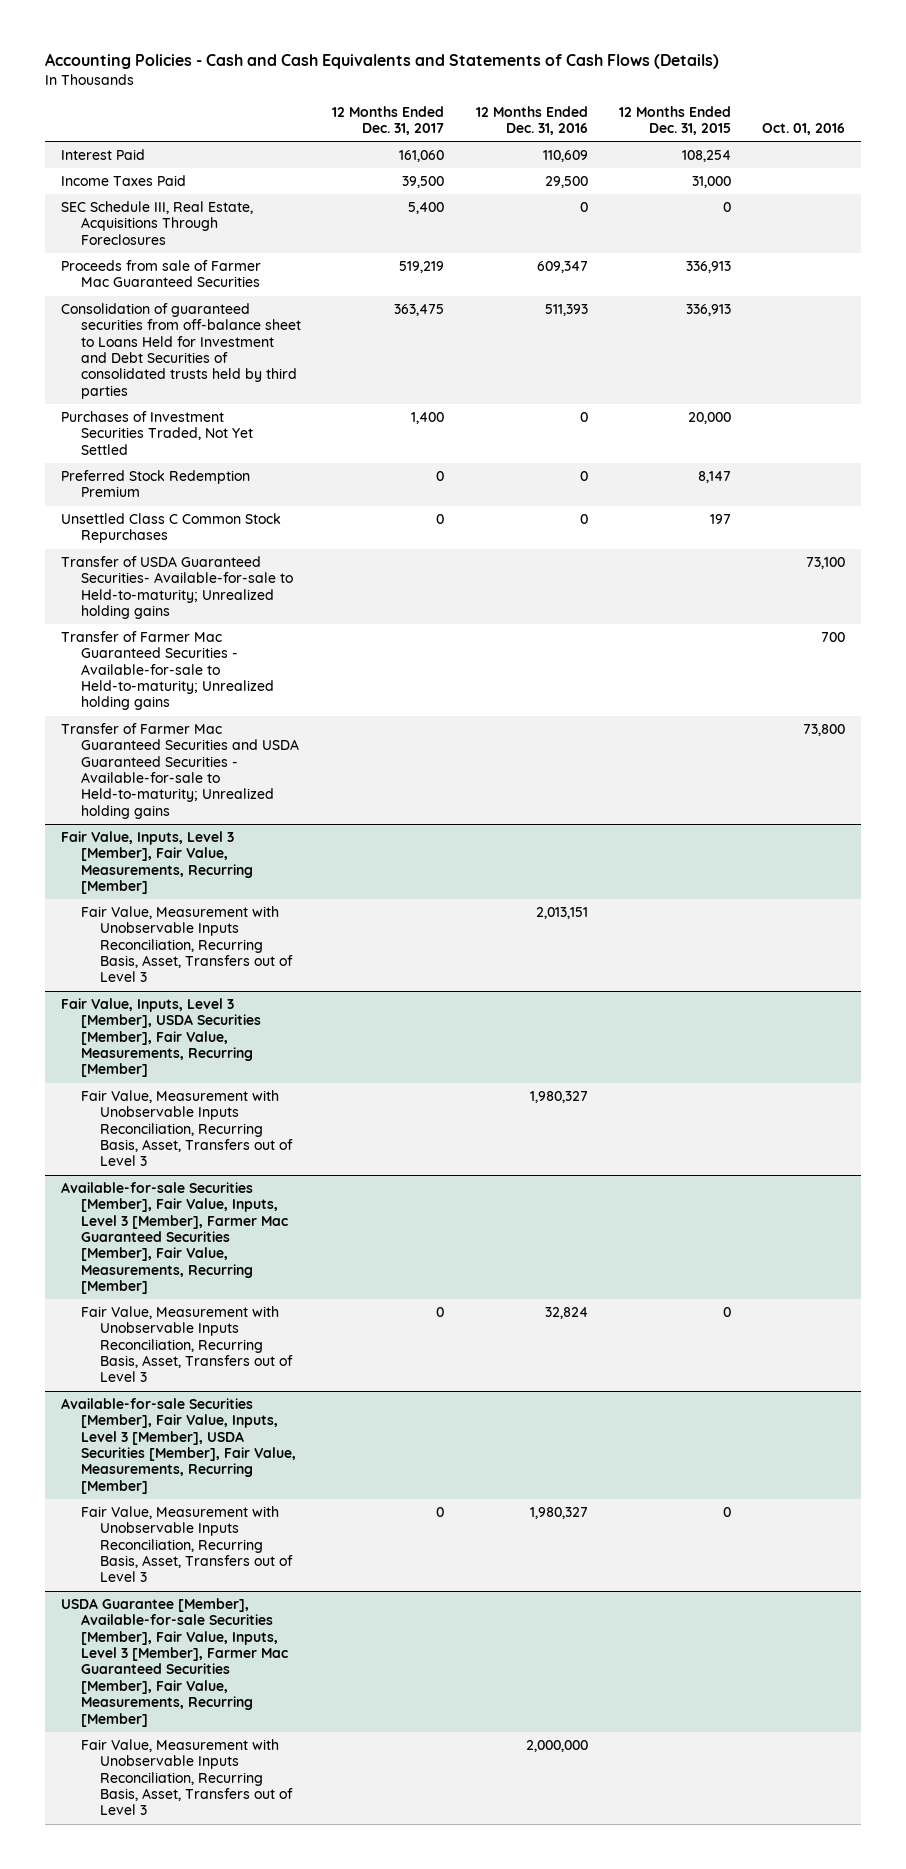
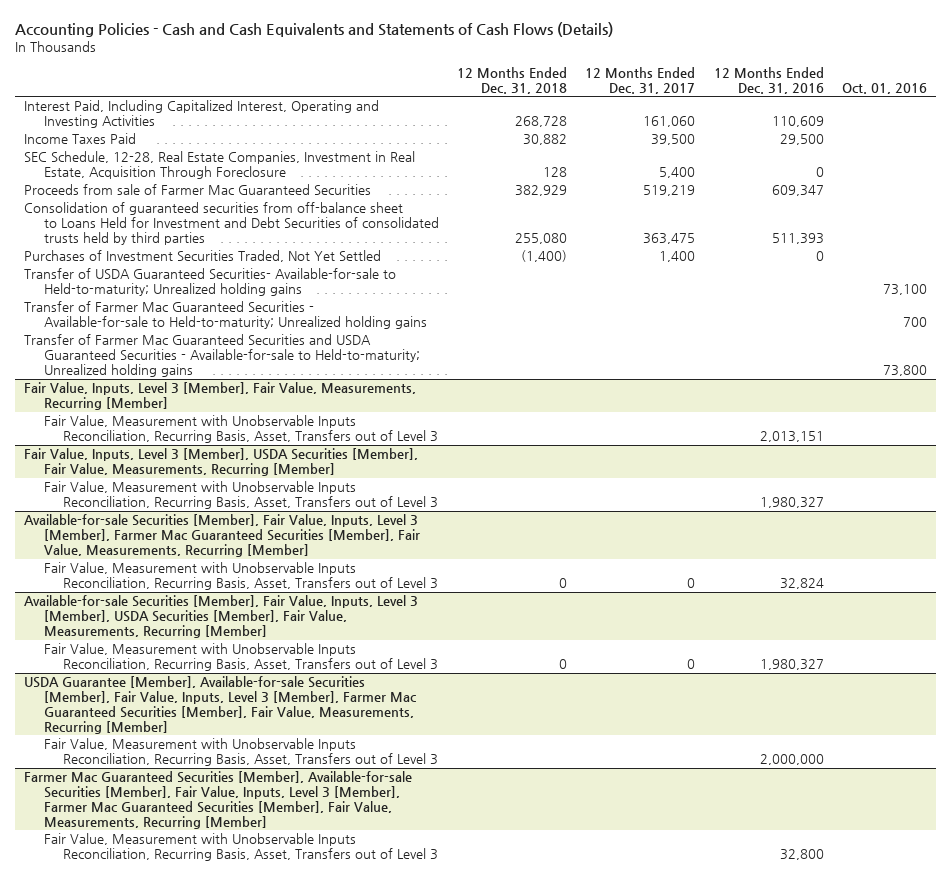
- | 12 Months Ended Dec. 31, 2017 | 12 Months Ended Dec. 31, 2016 | 12 Months Ended Dec. 31, 2015 | Oct. 01, 2016
+ | 12 Months Ended Dec. 31, 2018 | 12 Months Ended Dec. 31, 2017 | 12 Months Ended Dec. 31, 2016 | Oct. 01, 2016
- Interest Paid | 161,060 | 110,609 | 108,254 |
+ Interest Paid, Including Capitalized Interest, Operating and Investing Activities | 268,728 | 161,060 | 110,609 |
- SEC Schedule III, Real Estate, Acquisitions Through Foreclosures | 5,400 | 0 | 0 |
+ SEC Schedule, 12-28, Real Estate Companies, Investment in Real Estate, Acquisition Through Foreclosure | 128 | 5,400 | 0 |
- Preferred Stock Redemption Premium | 0 | 0 | 8,147 |
- Unsettled Class C Common Stock Repurchases | 0 | 0 | 197 |
+ Farmer Mac Guaranteed Securities [Member], Available-for-sale Securities [Member], Fair Value, Inputs, Level 3 [Member], Farmer Mac Guaranteed Securities [Member], Fair Value, Measurements, Recurring [Member]
+ Fair Value, Measurement with Unobservable Inputs Reconciliation, Recurring Basis, Asset, Transfers out of Level 3 | | | 32,800 |

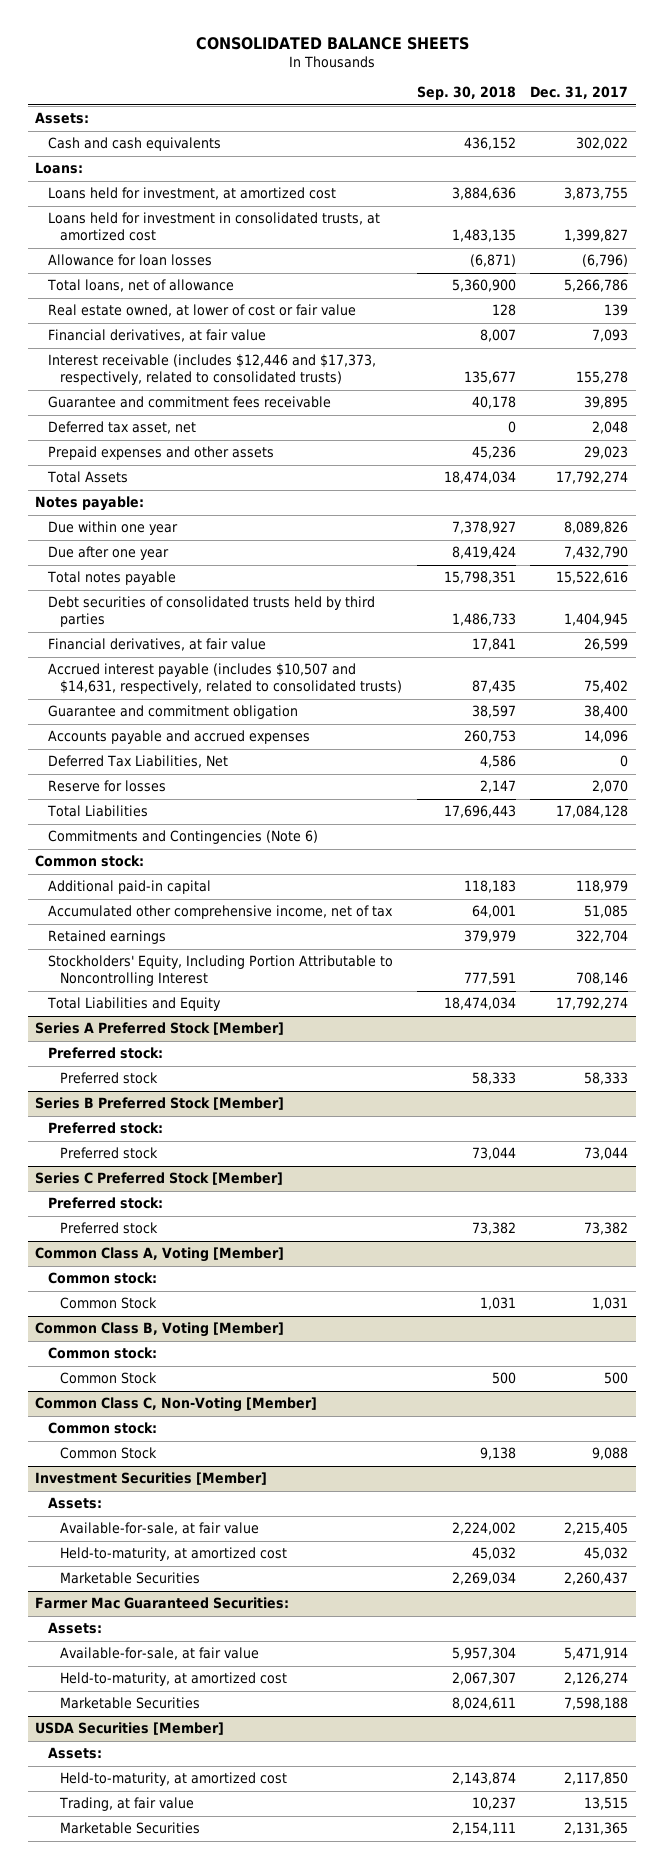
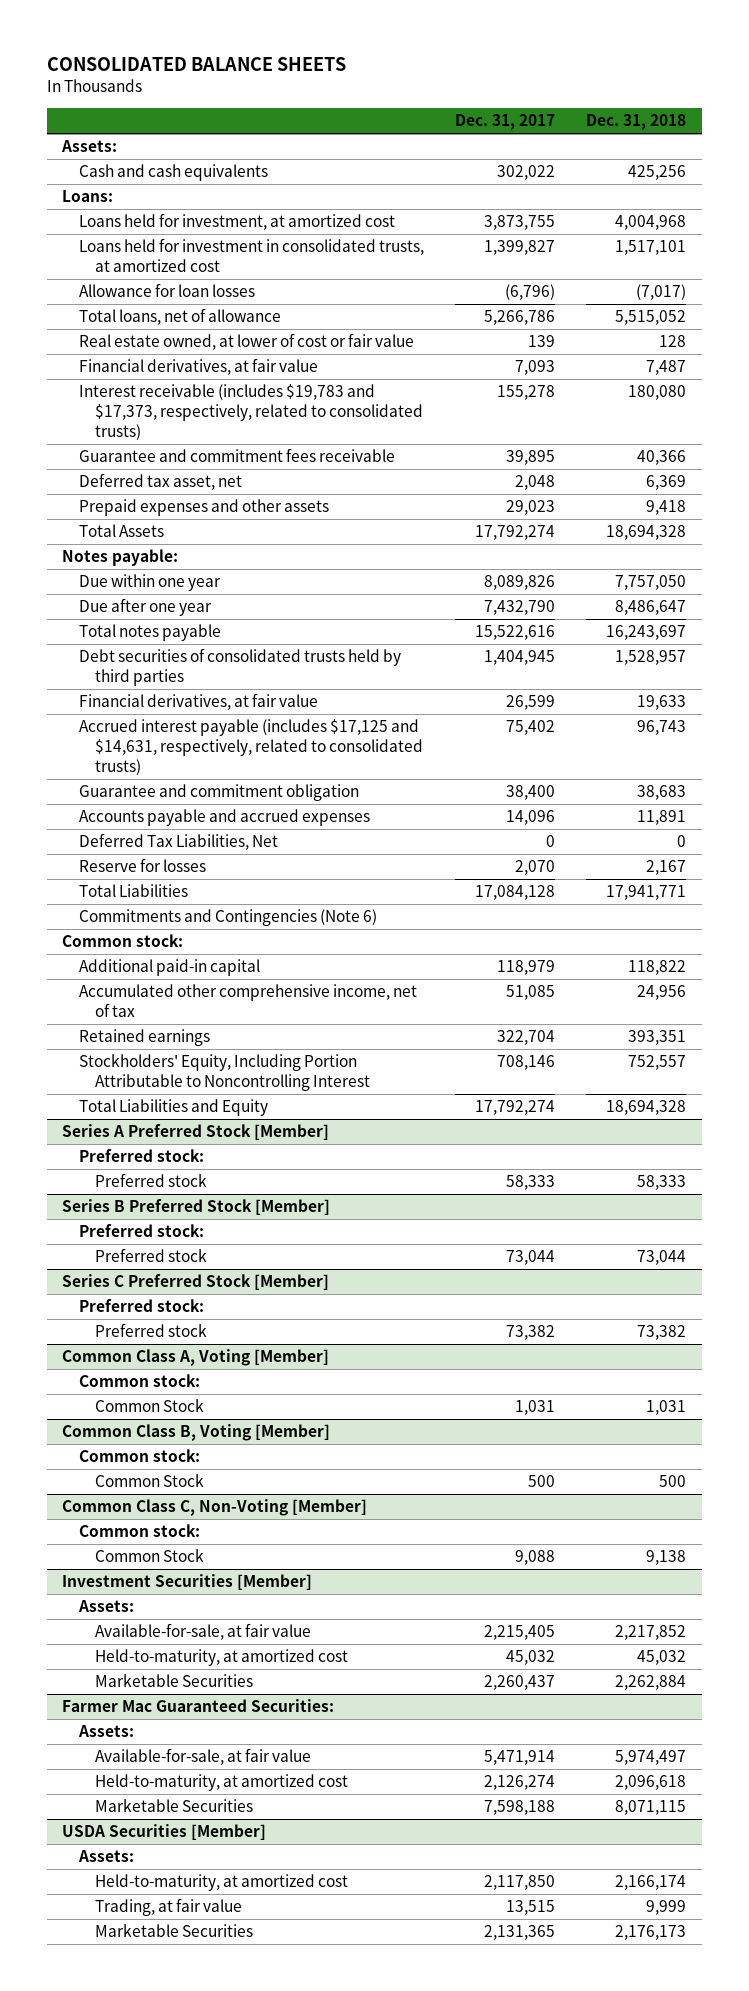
- | Sep. 30, 2018 | Dec. 31, 2017
+ | Dec. 31, 2017 | Dec. 31, 2018
- Interest receivable (includes $12,446 and $17,373, respectively, related to consolidated trusts) | 135,677 | 155,278
+ Interest receivable (includes $19,783 and $17,373, respectively, related to consolidated trusts) | 155,278 | 180,080
- Accrued interest payable (includes $10,507 and $14,631, respectively, related to consolidated trusts) | 87,435 | 75,402
+ Accrued interest payable (includes $17,125 and $14,631, respectively, related to consolidated trusts) | 75,402 | 96,743

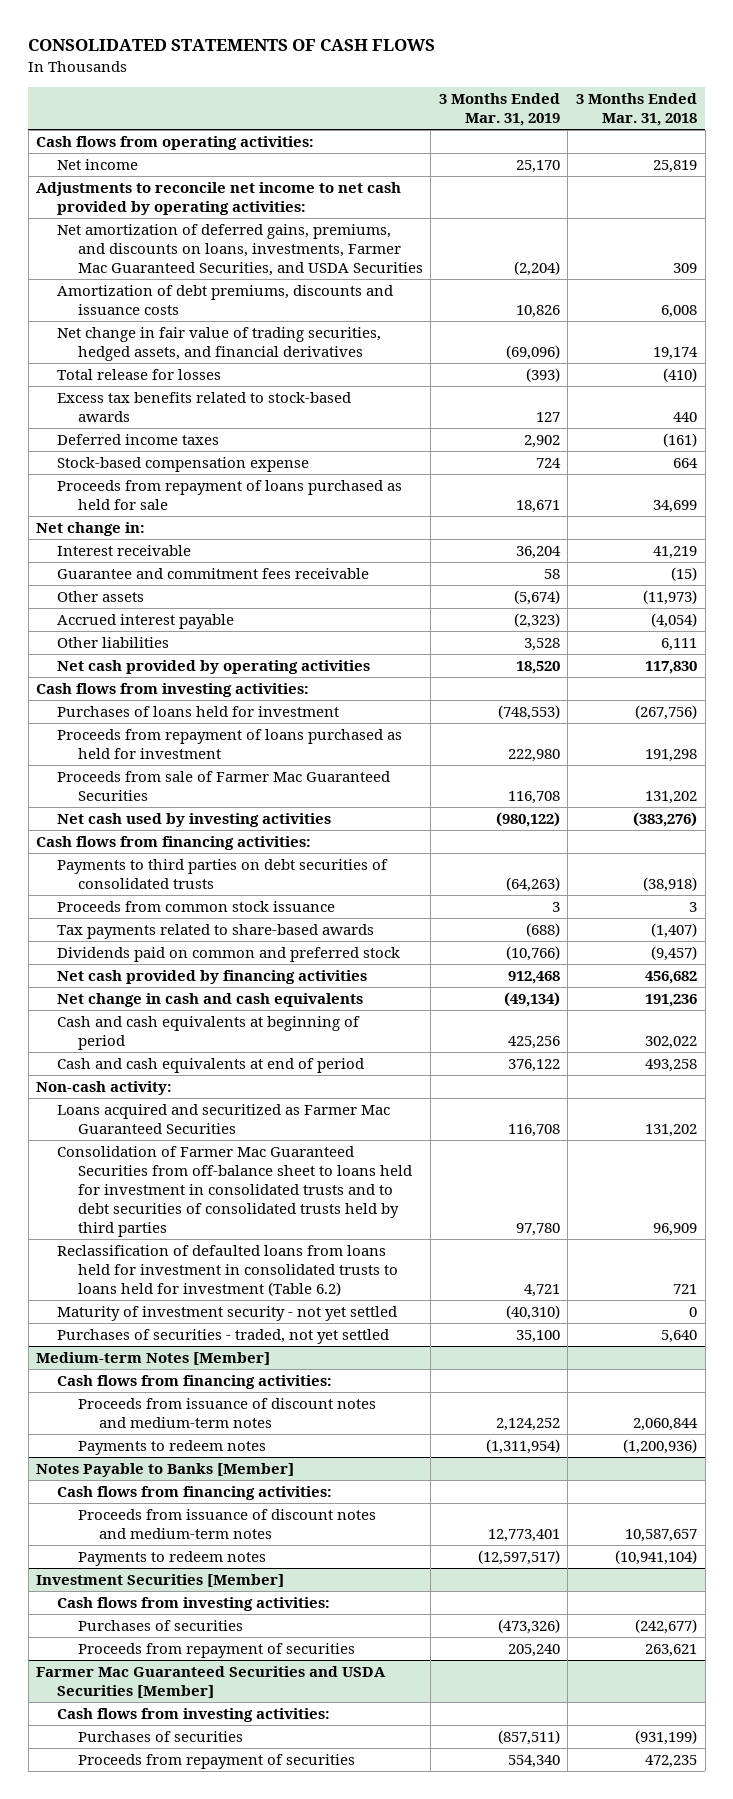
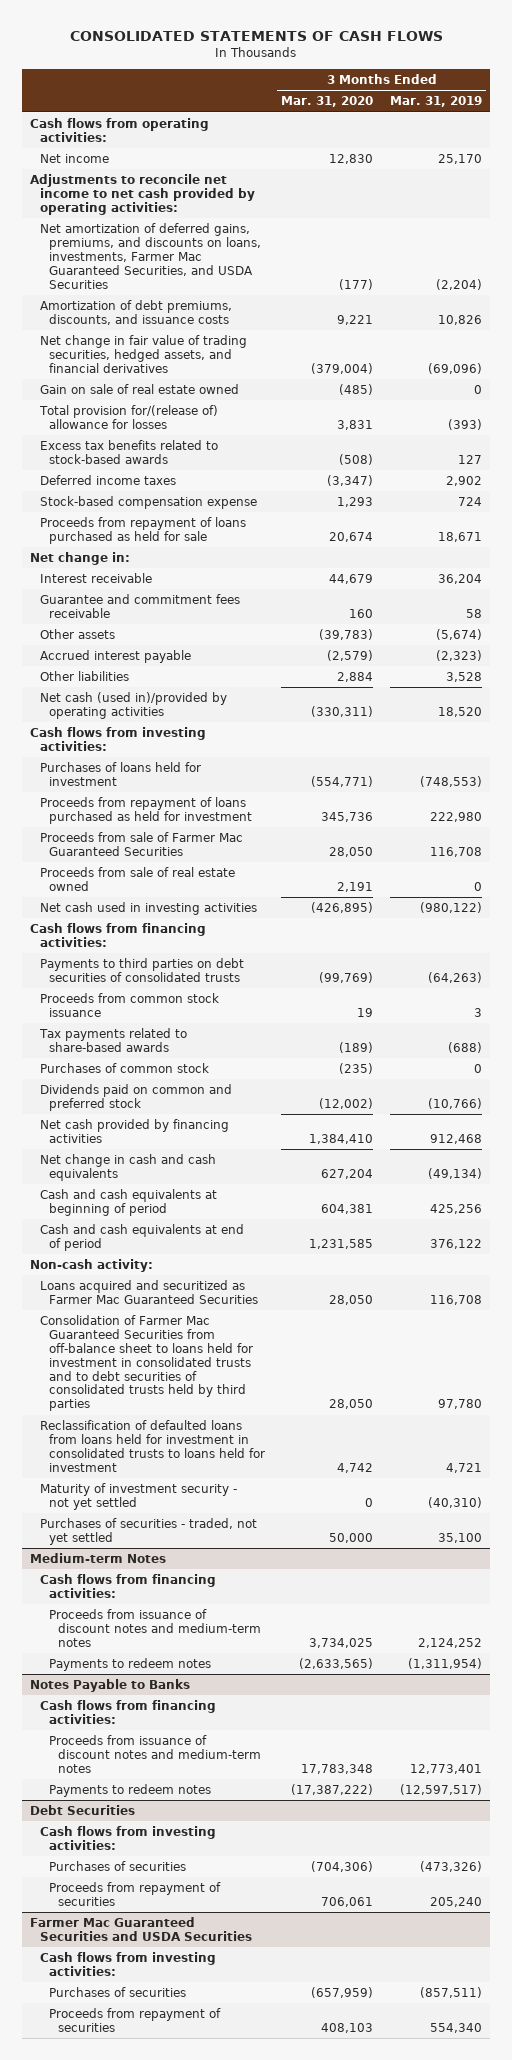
- | 3 Months Ended Mar. 31, 2019 | 3 Months Ended Mar. 31, 2018
+ | 3 Months Ended Mar. 31, 2020 | 3 Months Ended Mar. 31, 2019
- Amortization of debt premiums, discounts and issuance costs | 10,826 | 6,008
+ Amortization of debt premiums, discounts, and issuance costs | 9,221 | 10,826
- Total release for losses | (393) | (410)
+ Gain on sale of real estate owned | (485) | 0
+ Total provision for/(release of) allowance for losses | 3,831 | (393)
- Net cash provided by operating activities | 18,520 | 117,830
+ Net cash (used in)/provided by operating activities | (330,311) | 18,520
- Net cash used by investing activities | (980,122) | (383,276)
+ Proceeds from sale of real estate owned | 2,191 | 0
+ Net cash used in investing activities | (426,895) | (980,122)
+ Purchases of common stock | (235) | 0
- Reclassification of defaulted loans from loans held for investment in consolidated trusts to loans held for investment (Table 6.2) | 4,721 | 721
+ Reclassification of defaulted loans from loans held for investment in consolidated trusts to loans held for investment | 4,742 | 4,721
- Medium-term Notes [Member]
+ Medium-term Notes
- Notes Payable to Banks [Member]
+ Notes Payable to Banks
- Investment Securities [Member]
+ Debt Securities
- Farmer Mac Guaranteed Securities and USDA Securities [Member]
+ Farmer Mac Guaranteed Securities and USDA Securities

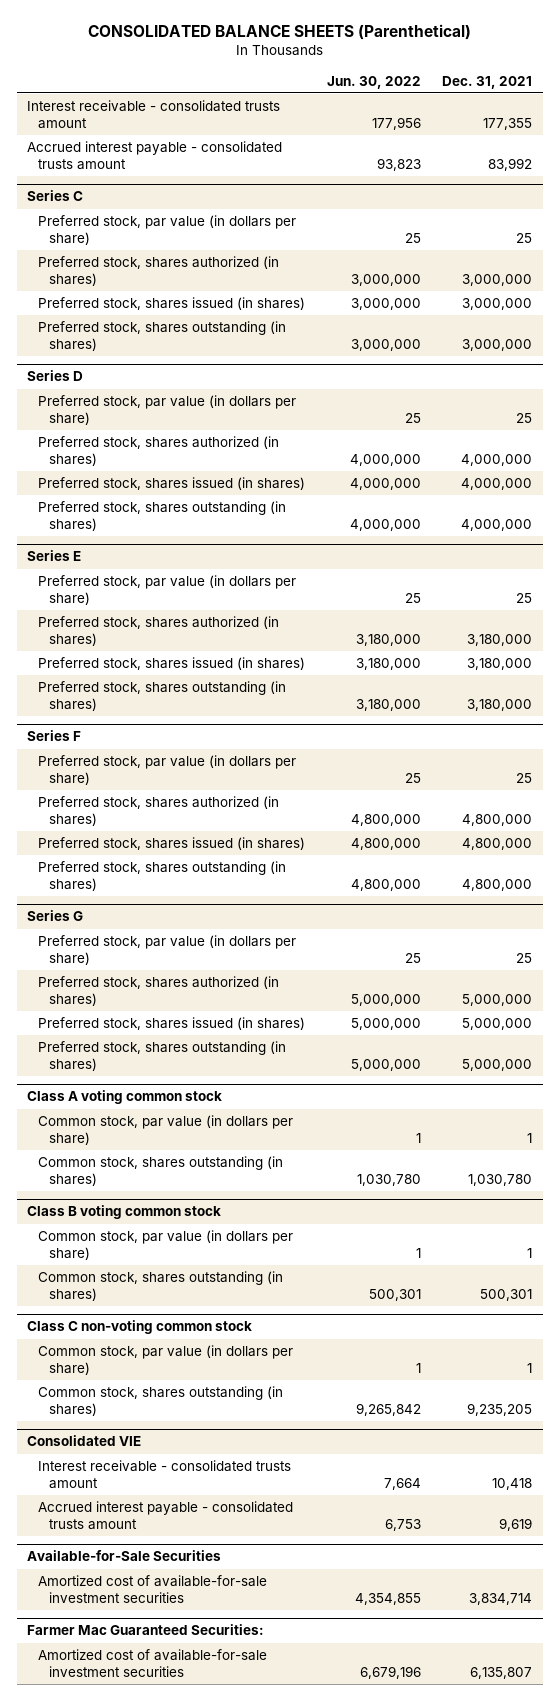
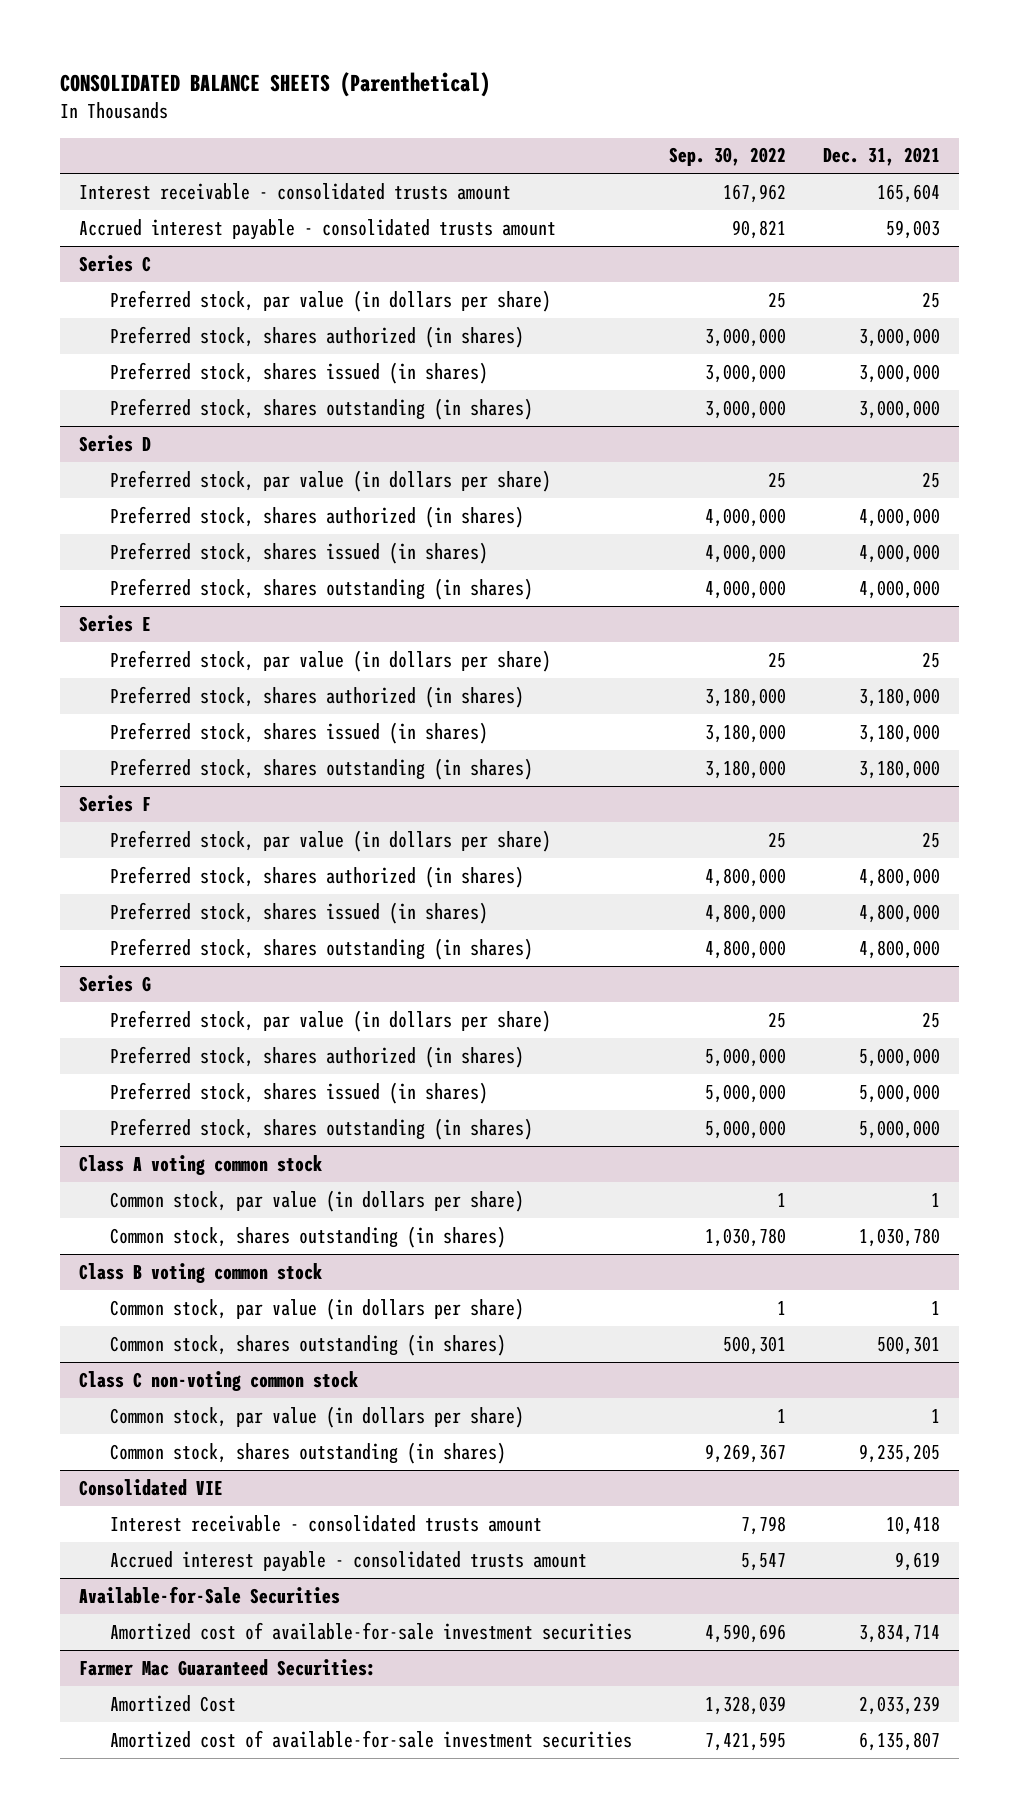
- | Jun. 30, 2022 | Dec. 31, 2021
+ | Sep. 30, 2022 | Dec. 31, 2021
- Interest receivable - consolidated trusts amount | 177,956 | 177,355
- Accrued interest payable - consolidated trusts amount | 93,823 | 83,992
+ Interest receivable - consolidated trusts amount | 167,962 | 165,604
+ Accrued interest payable - consolidated trusts amount | 90,821 | 59,003
@ Farmer Mac Guaranteed Securities:
+ Amortized Cost | 1,328,039 | 2,033,239

